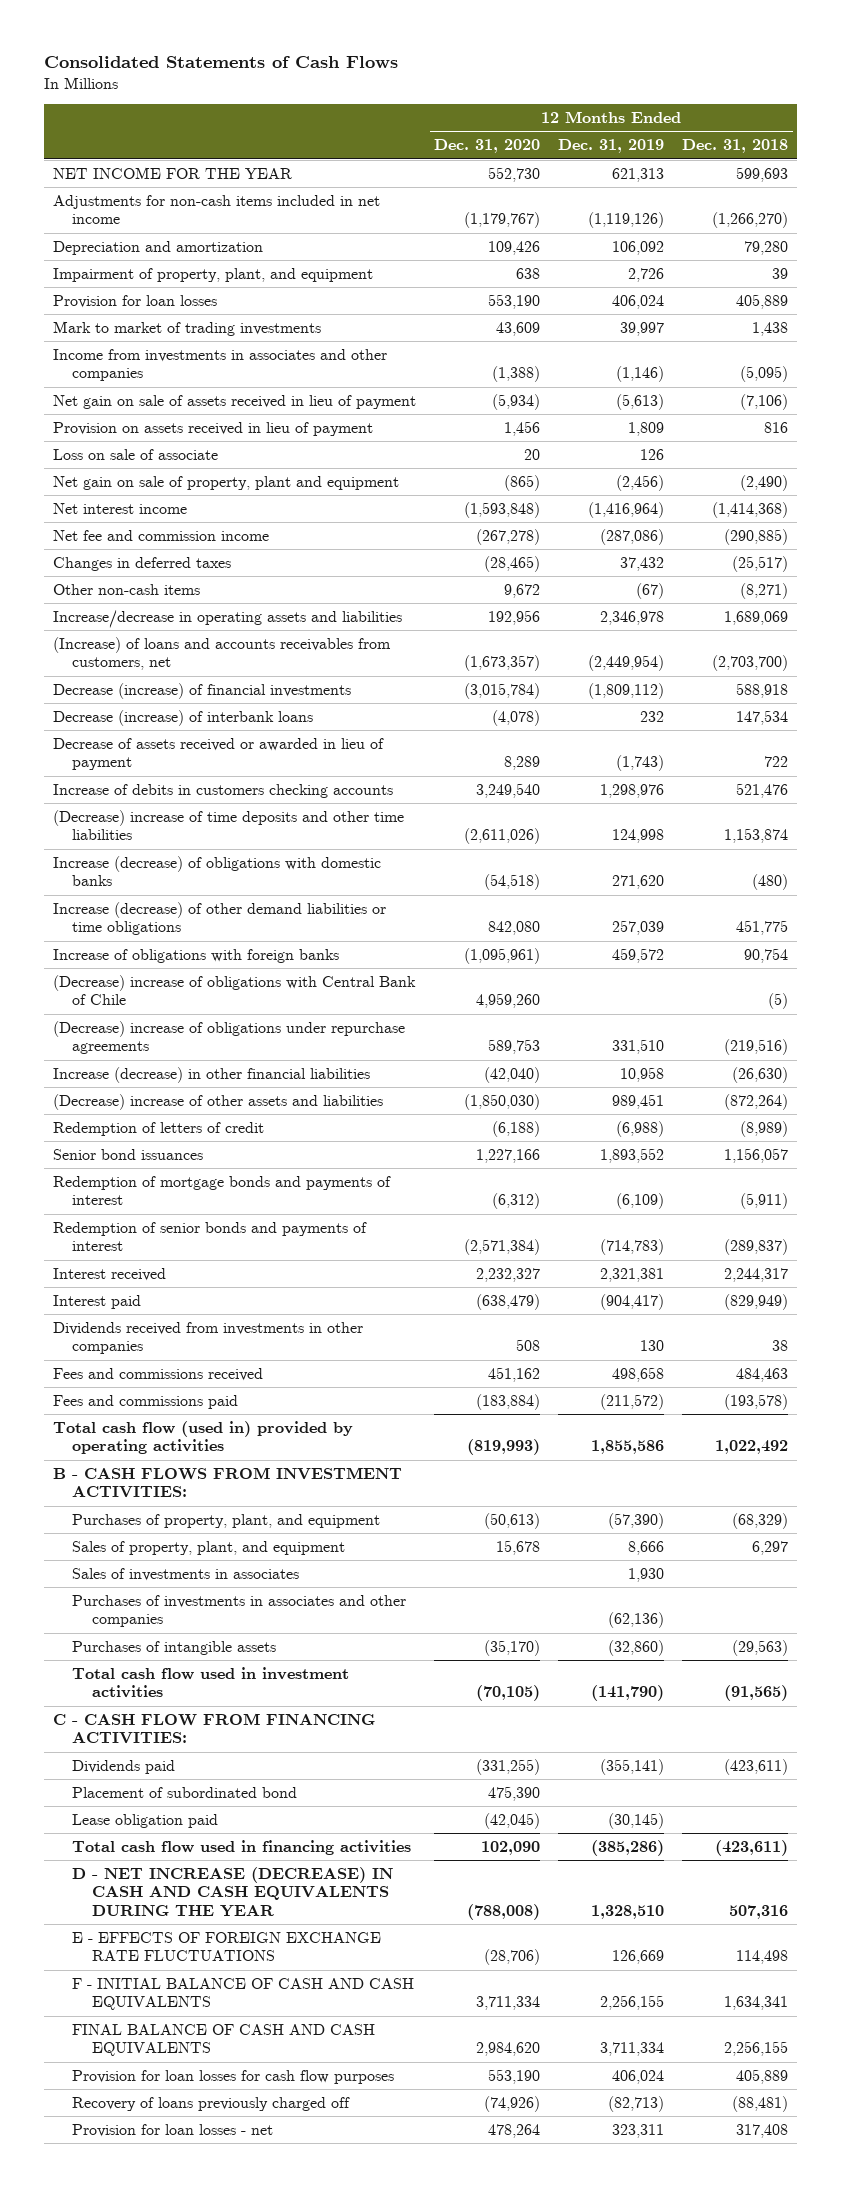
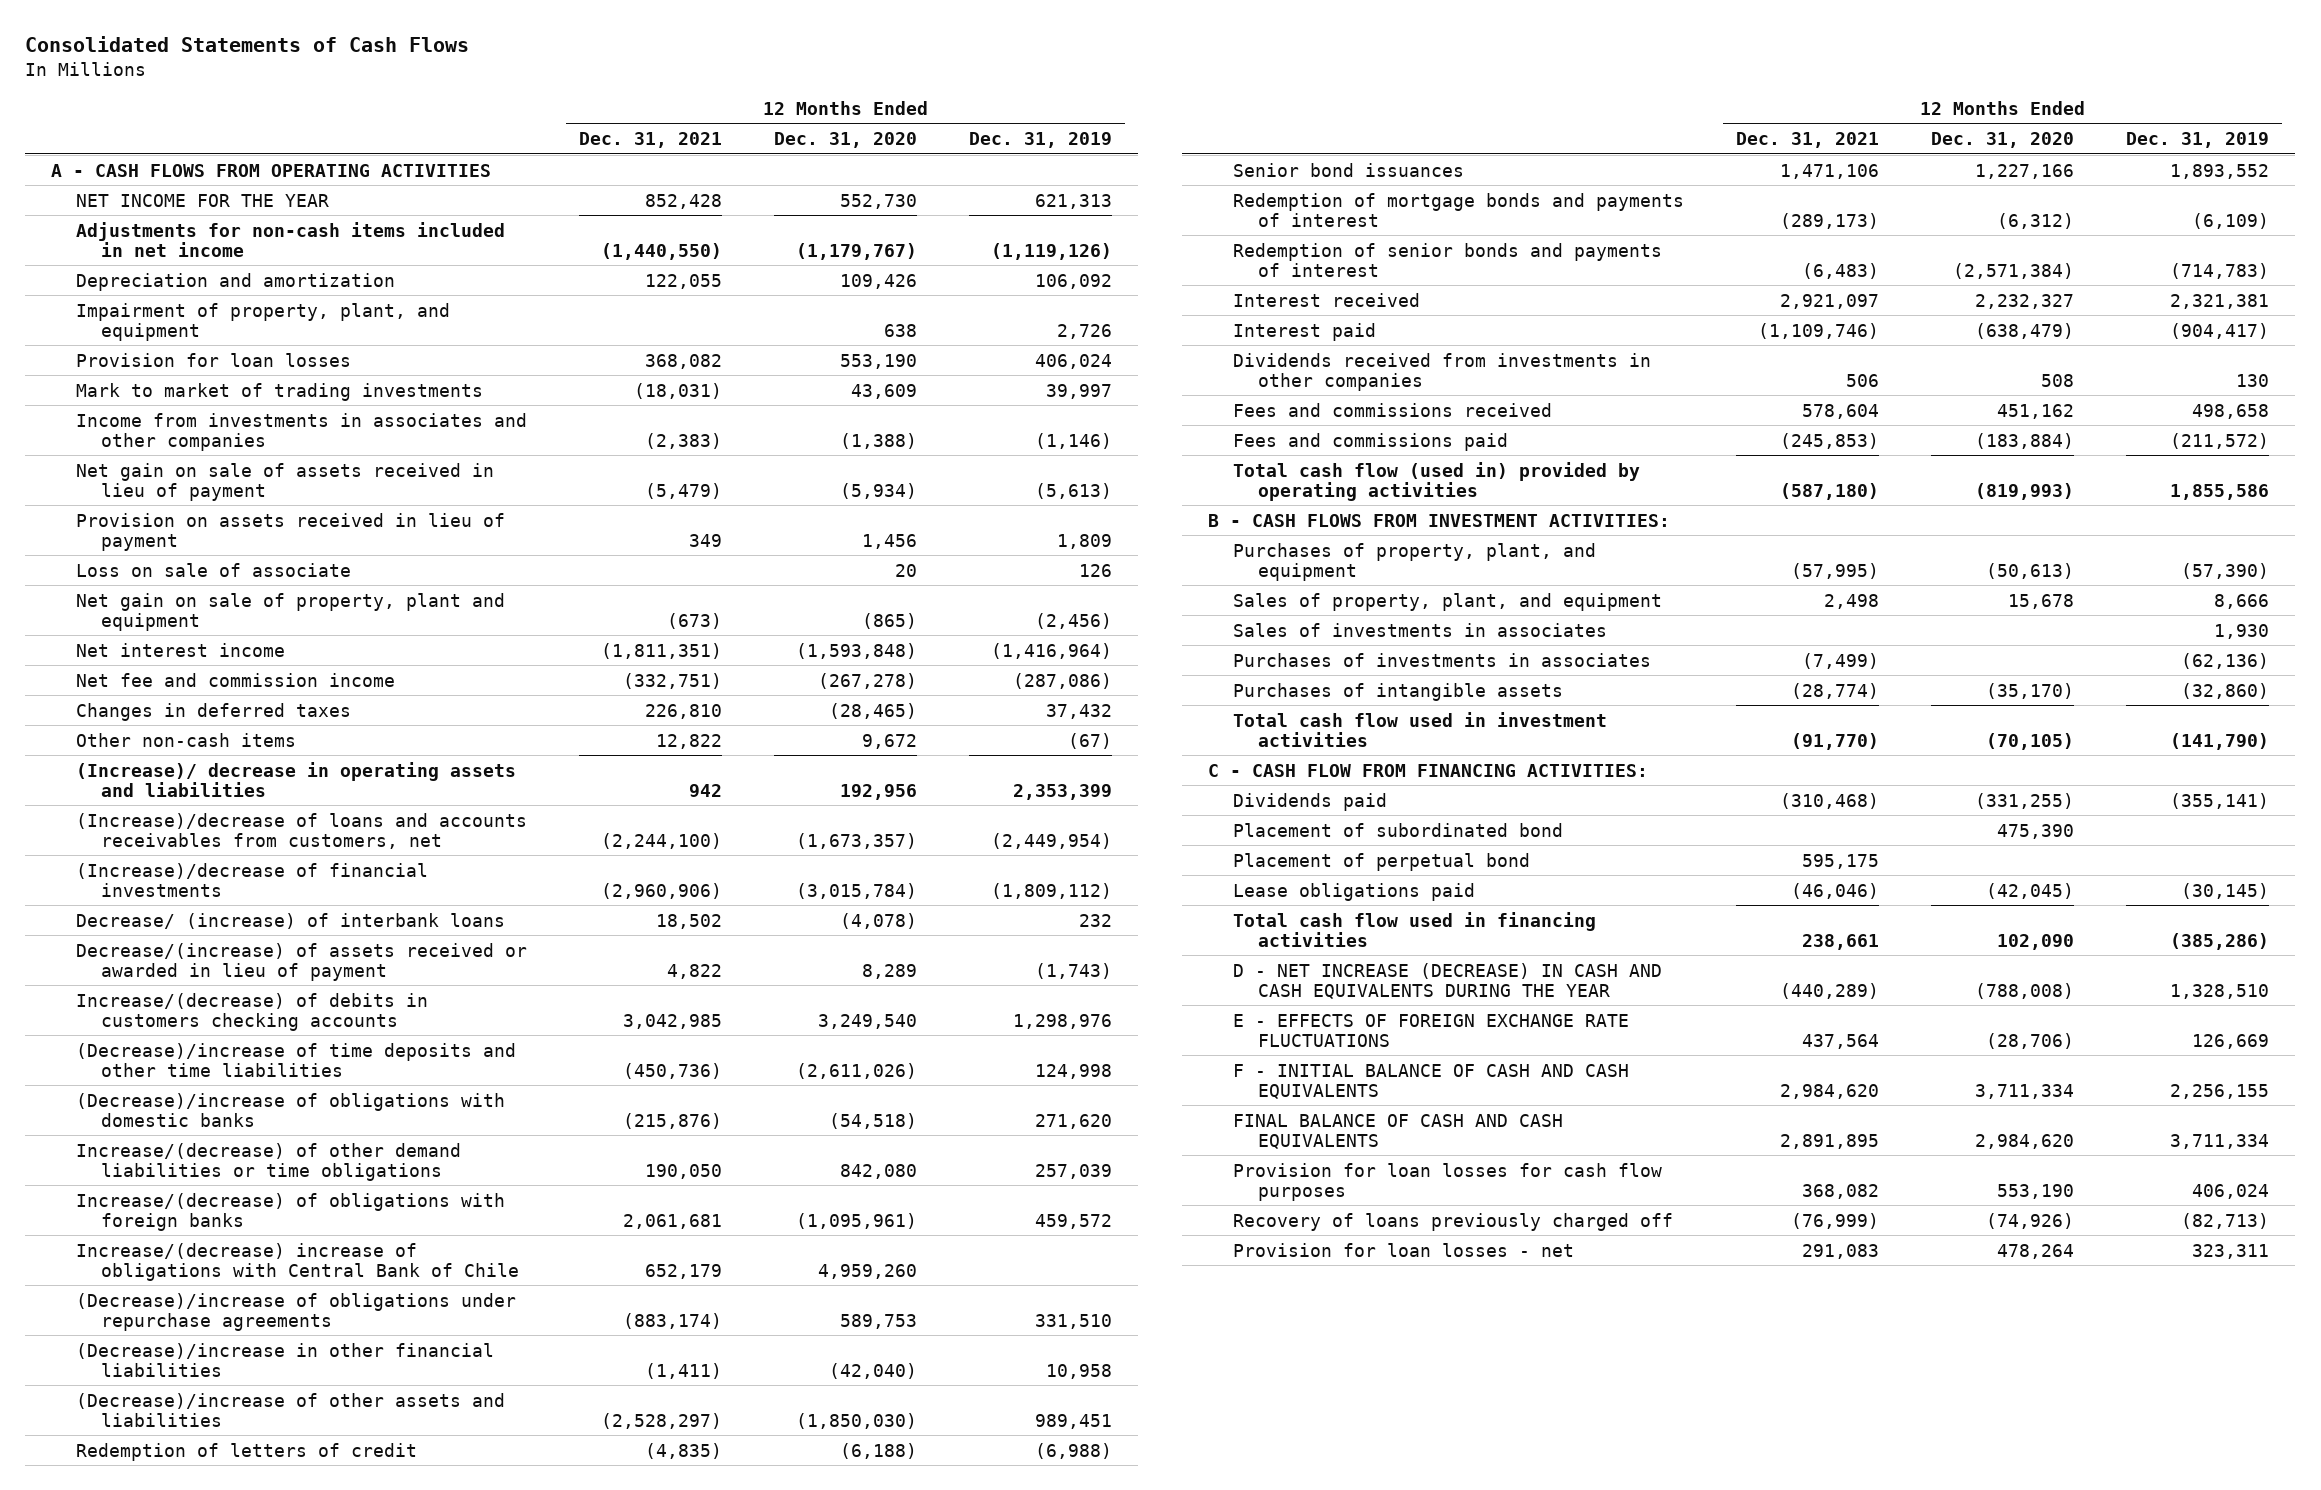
- | 12 Months Ended Dec. 31, 2020 | 12 Months Ended Dec. 31, 2019 | 12 Months Ended Dec. 31, 2018
+ | 12 Months Ended Dec. 31, 2021 | 12 Months Ended Dec. 31, 2020 | 12 Months Ended Dec. 31, 2019
+ A - CASH FLOWS FROM OPERATING ACTIVITIES
- Increase/decrease in operating assets and liabilities | 192,956 | 2,346,978 | 1,689,069
- (Increase) of loans and accounts receivables from customers, net | (1,673,357) | (2,449,954) | (2,703,700)
- Decrease (increase) of financial investments | (3,015,784) | (1,809,112) | 588,918
- Decrease (increase) of interbank loans | (4,078) | 232 | 147,534
- Decrease of assets received or awarded in lieu of payment | 8,289 | (1,743) | 722
- Increase of debits in customers checking accounts | 3,249,540 | 1,298,976 | 521,476
- (Decrease) increase of time deposits and other time liabilities | (2,611,026) | 124,998 | 1,153,874
- Increase (decrease) of obligations with domestic banks | (54,518) | 271,620 | (480)
- Increase (decrease) of other demand liabilities or time obligations | 842,080 | 257,039 | 451,775
- Increase of obligations with foreign banks | (1,095,961) | 459,572 | 90,754
- (Decrease) increase of obligations with Central Bank of Chile | 4,959,260 | | (5)
- (Decrease) increase of obligations under repurchase agreements | 589,753 | 331,510 | (219,516)
- Increase (decrease) in other financial liabilities | (42,040) | 10,958 | (26,630)
- (Decrease) increase of other assets and liabilities | (1,850,030) | 989,451 | (872,264)
+ (Increase)/ decrease in operating assets and liabilities | 942 | 192,956 | 2,353,399
+ (Increase)/decrease of loans and accounts receivables from customers, net | (2,244,100) | (1,673,357) | (2,449,954)
+ (Increase)/decrease of financial investments | (2,960,906) | (3,015,784) | (1,809,112)
+ Decrease/ (increase) of interbank loans | 18,502 | (4,078) | 232
+ Decrease/(increase) of assets received or awarded in lieu of payment | 4,822 | 8,289 | (1,743)
+ Increase/(decrease) of debits in customers checking accounts | 3,042,985 | 3,249,540 | 1,298,976
+ (Decrease)/increase of time deposits and other time liabilities | (450,736) | (2,611,026) | 124,998
+ (Decrease)/increase of obligations with domestic banks | (215,876) | (54,518) | 271,620
+ Increase/(decrease) of other demand liabilities or time obligations | 190,050 | 842,080 | 257,039
+ Increase/(decrease) of obligations with foreign banks | 2,061,681 | (1,095,961) | 459,572
+ Increase/(decrease) increase of obligations with Central Bank of Chile | 652,179 | 4,959,260 |
+ (Decrease)/increase of obligations under repurchase agreements | (883,174) | 589,753 | 331,510
+ (Decrease)/increase in other financial liabilities | (1,411) | (42,040) | 10,958
+ (Decrease)/increase of other assets and liabilities | (2,528,297) | (1,850,030) | 989,451
- Purchases of investments in associates and other companies | | (62,136) |
+ Purchases of investments in associates | (7,499) | | (62,136)
- Lease obligation paid | (42,045) | (30,145) |
+ Placement of perpetual bond | 595,175 | |
+ Lease obligations paid | (46,046) | (42,045) | (30,145)

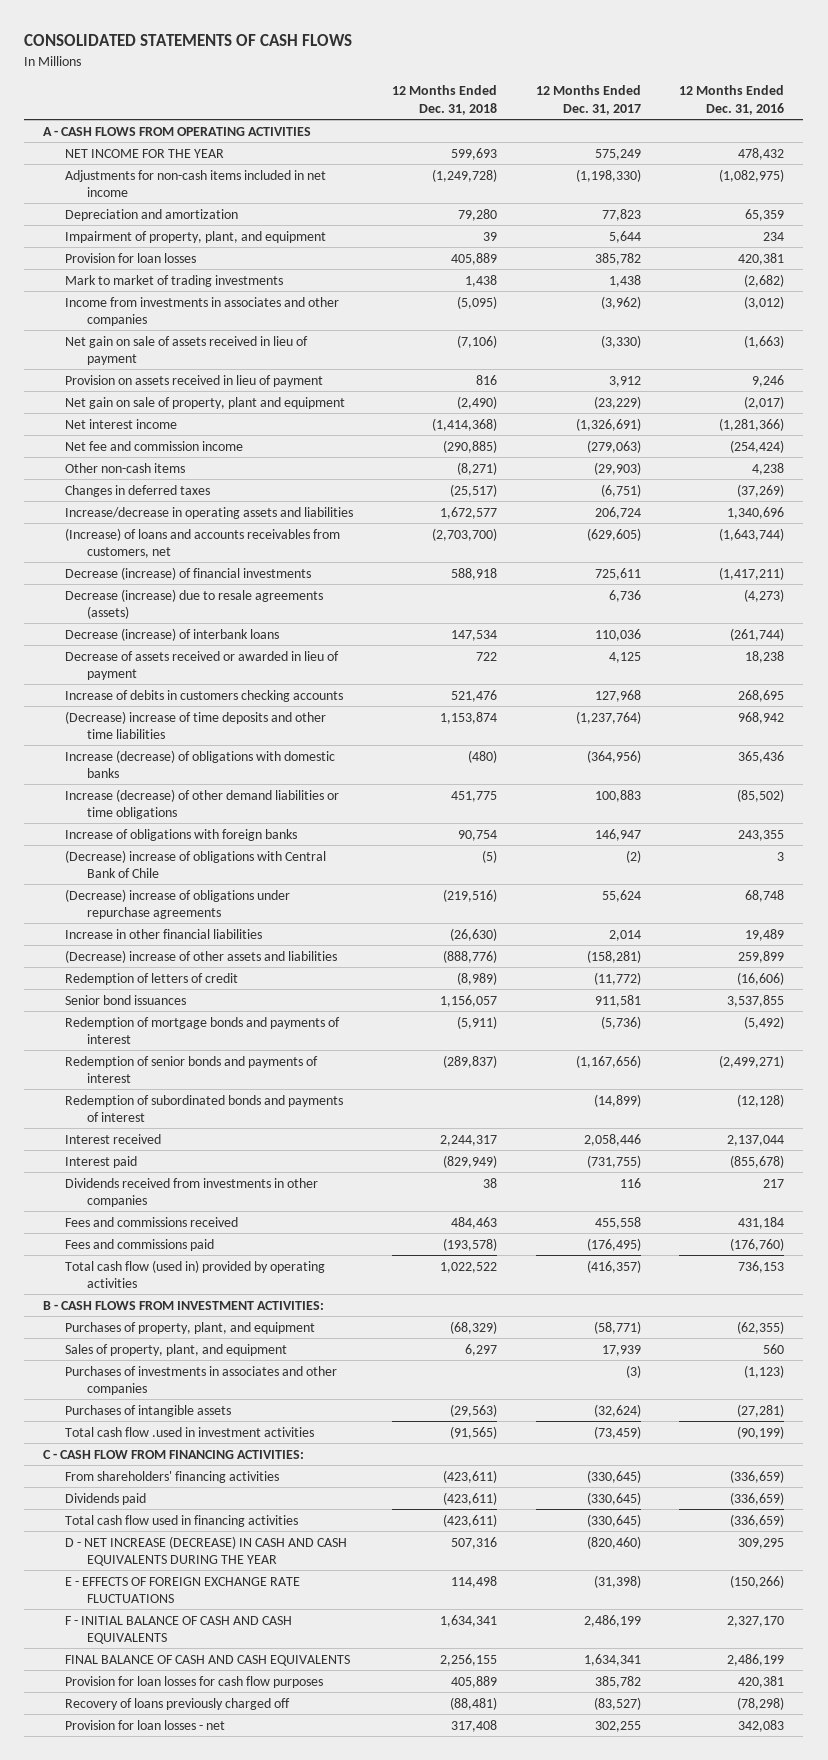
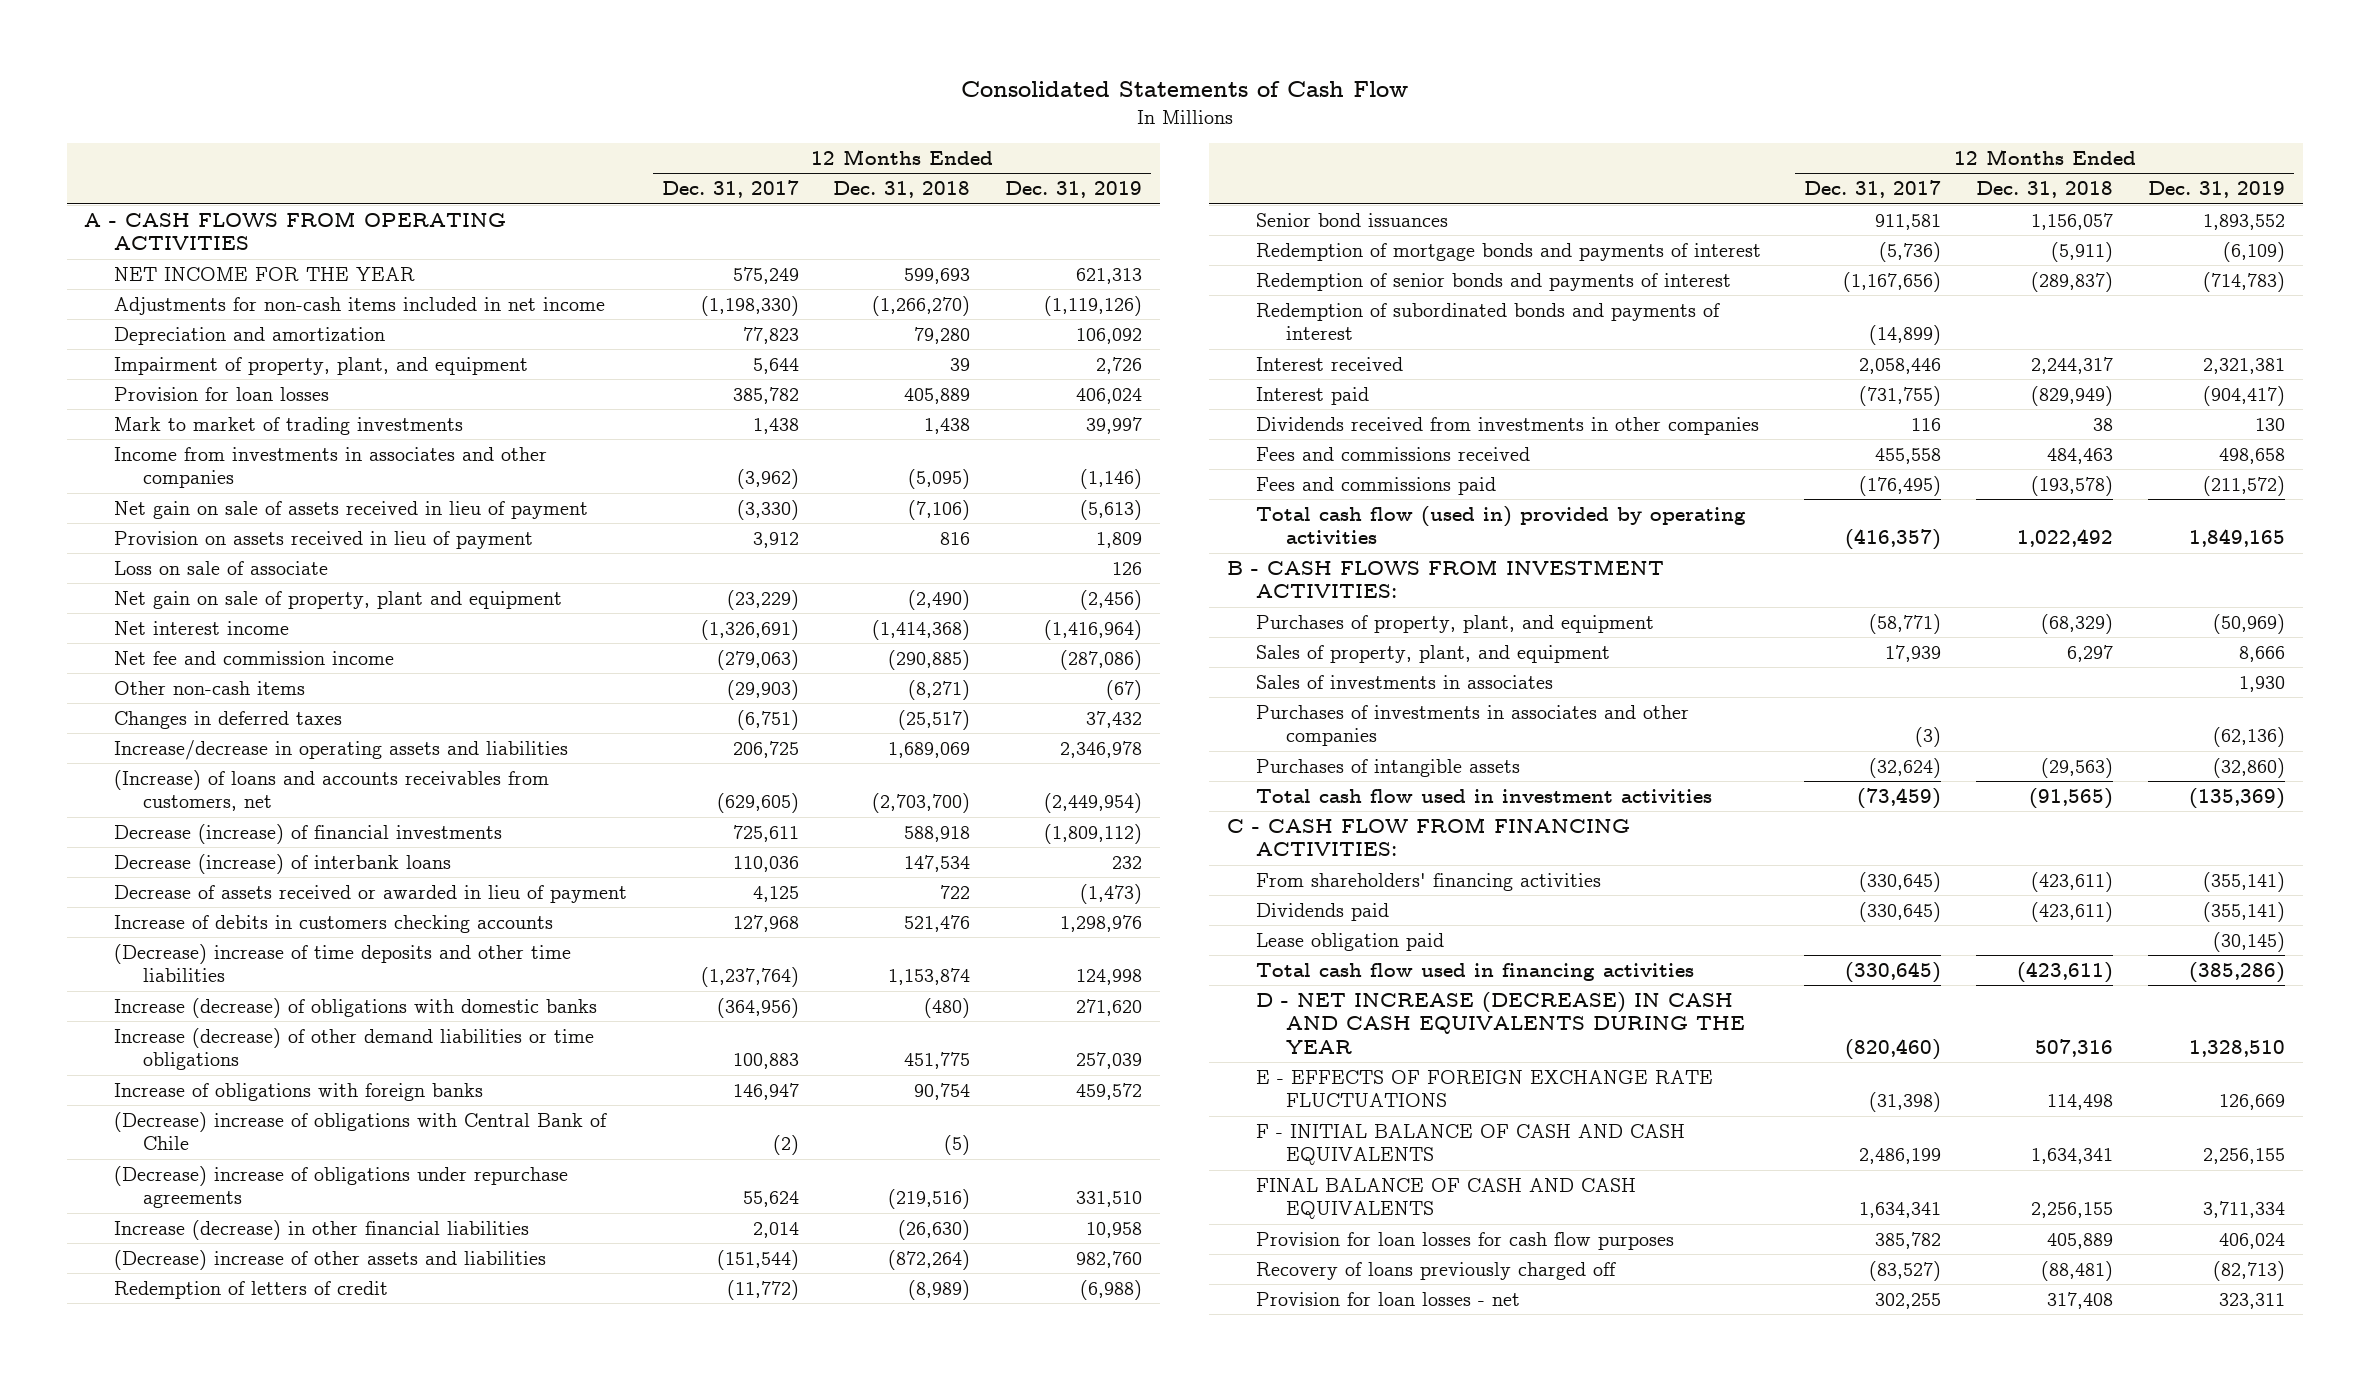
- CONSOLIDATED STATEMENTS OF CASH FLOWS
+ Consolidated Statements of Cash Flow
- | 12 Months Ended Dec. 31, 2018 | 12 Months Ended Dec. 31, 2017 | 12 Months Ended Dec. 31, 2016
+ | 12 Months Ended Dec. 31, 2017 | 12 Months Ended Dec. 31, 2018 | 12 Months Ended Dec. 31, 2019
- Adjustments for non-cash items included in net income | (1,249,728) | (1,198,330) | (1,082,975)
+ Adjustments for non-cash items included in net income | (1,198,330) | (1,266,270) | (1,119,126)
+ Loss on sale of associate | | | 126
- Increase/decrease in operating assets and liabilities | 1,672,577 | 206,724 | 1,340,696
+ Increase/decrease in operating assets and liabilities | 206,725 | 1,689,069 | 2,346,978
- Decrease (increase) due to resale agreements (assets) | | 6,736 | (4,273)
- Increase in other financial liabilities | (26,630) | 2,014 | 19,489
- (Decrease) increase of other assets and liabilities | (888,776) | (158,281) | 259,899
+ Increase (decrease) in other financial liabilities | 2,014 | (26,630) | 10,958
+ (Decrease) increase of other assets and liabilities | (151,544) | (872,264) | 982,760
- Total cash flow (used in) provided by operating activities | 1,022,522 | (416,357) | 736,153
+ Total cash flow (used in) provided by operating activities | (416,357) | 1,022,492 | 1,849,165
+ Sales of investments in associates | | | 1,930
- Total cash flow .used in investment activities | (91,565) | (73,459) | (90,199)
+ Total cash flow used in investment activities | (73,459) | (91,565) | (135,369)
+ Lease obligation paid | | | (30,145)

